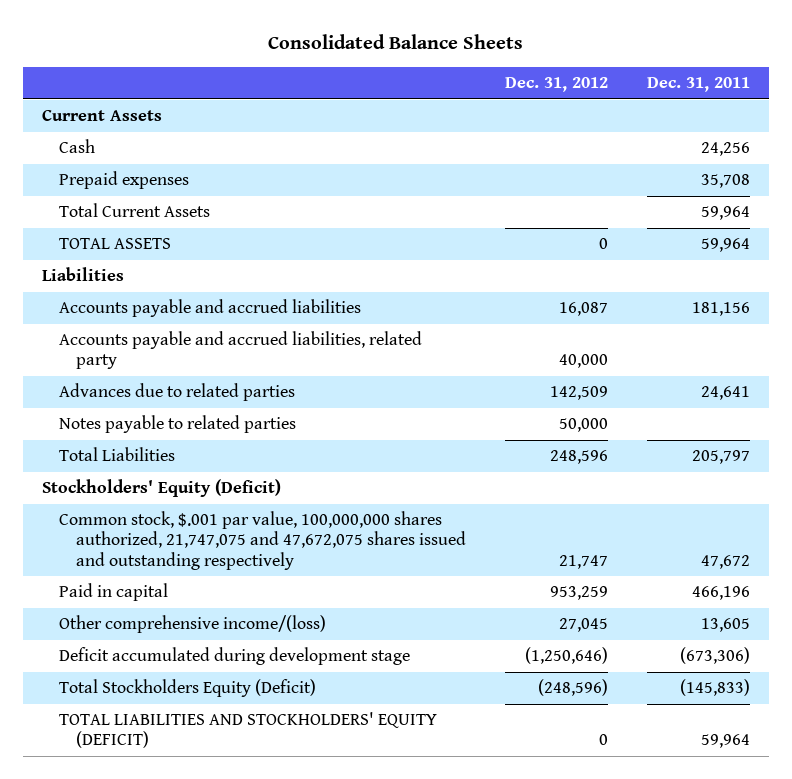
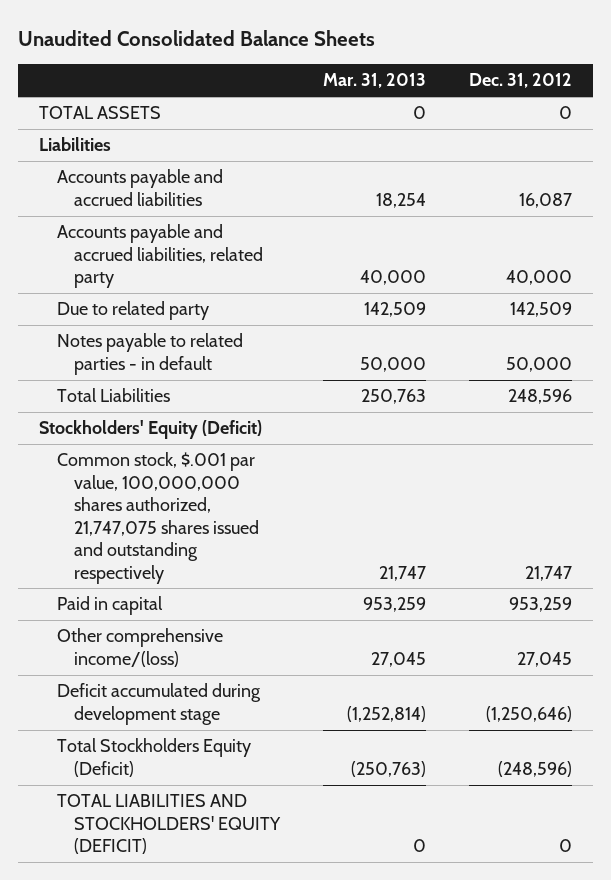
- Consolidated Balance Sheets
+ Unaudited Consolidated Balance Sheets
- | Dec. 31, 2012 | Dec. 31, 2011
+ | Mar. 31, 2013 | Dec. 31, 2012
- Current Assets
- Cash | | 24,256
- Prepaid expenses | | 35,708
- Total Current Assets | | 59,964
- Advances due to related parties | 142,509 | 24,641
- Notes payable to related parties | 50,000 |
+ Due to related party | 142,509 | 142,509
+ Notes payable to related parties - in default | 50,000 | 50,000
- Common stock, $.001 par value, 100,000,000 shares authorized, 21,747,075 and 47,672,075 shares issued and outstanding respectively | 21,747 | 47,672
+ Common stock, $.001 par value, 100,000,000 shares authorized, 21,747,075 shares issued and outstanding respectively | 21,747 | 21,747

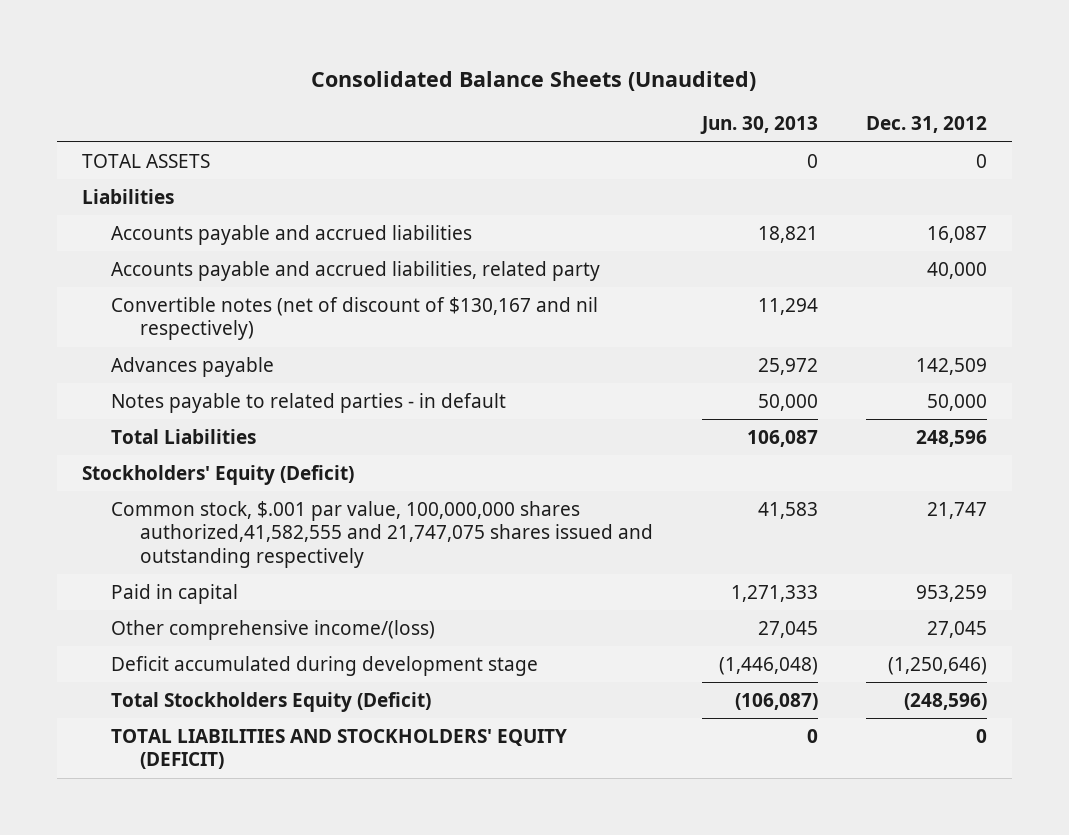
- Unaudited Consolidated Balance Sheets
+ Consolidated Balance Sheets (Unaudited)
- | Mar. 31, 2013 | Dec. 31, 2012
+ | Jun. 30, 2013 | Dec. 31, 2012
- Due to related party | 142,509 | 142,509
+ Convertible notes (net of discount of $130,167 and nil respectively) | 11,294 |
+ Advances payable | 25,972 | 142,509
- Common stock, $.001 par value, 100,000,000 shares authorized, 21,747,075 shares issued and outstanding respectively | 21,747 | 21,747
+ Common stock, $.001 par value, 100,000,000 shares authorized,41,582,555 and 21,747,075 shares issued and outstanding respectively | 41,583 | 21,747

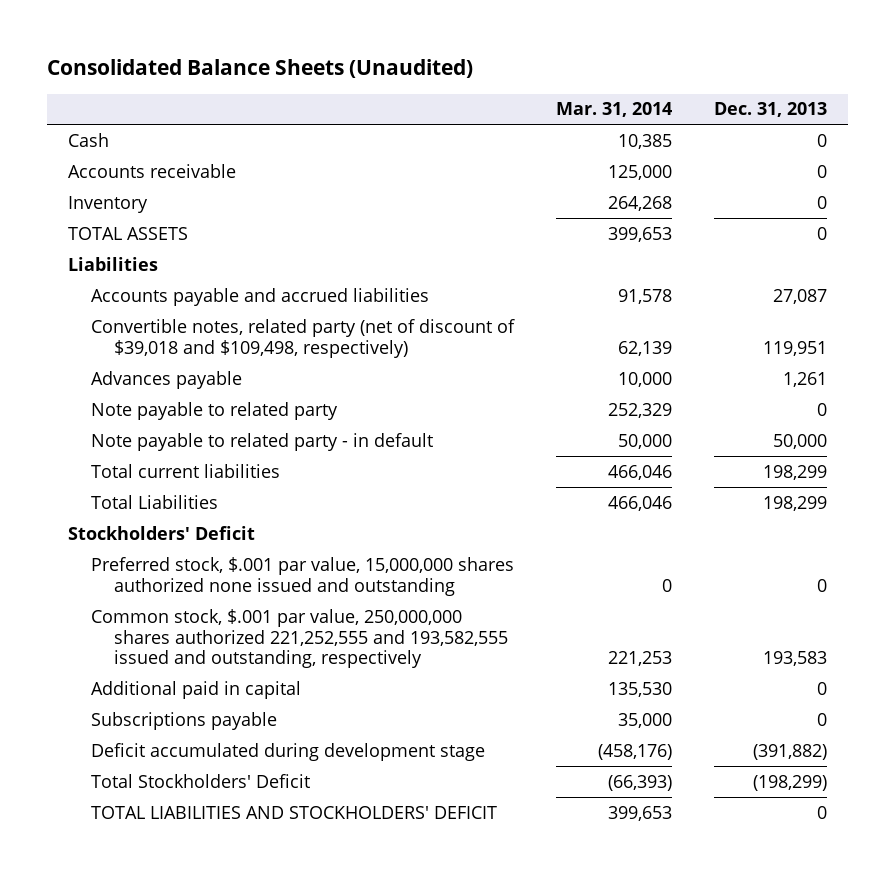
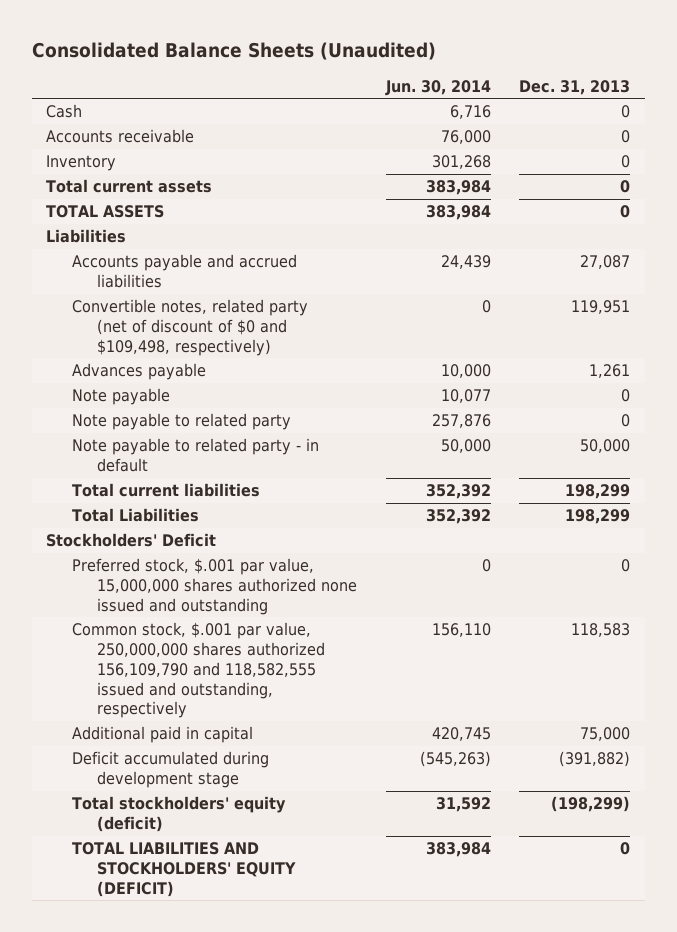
- | Mar. 31, 2014 | Dec. 31, 2013
+ | Jun. 30, 2014 | Dec. 31, 2013
+ Total current assets | 383,984 | 0
- Convertible notes, related party (net of discount of $39,018 and $109,498, respectively) | 62,139 | 119,951
+ Convertible notes, related party (net of discount of $0 and $109,498, respectively) | 0 | 119,951
+ Note payable | 10,077 | 0
- Common stock, $.001 par value, 250,000,000 shares authorized 221,252,555 and 193,582,555 issued and outstanding, respectively | 221,253 | 193,583
- Additional paid in capital | 135,530 | 0
- Subscriptions payable | 35,000 | 0
+ Common stock, $.001 par value, 250,000,000 shares authorized 156,109,790 and 118,582,555 issued and outstanding, respectively | 156,110 | 118,583
+ Additional paid in capital | 420,745 | 75,000
- Total Stockholders' Deficit | (66,393) | (198,299)
- TOTAL LIABILITIES AND STOCKHOLDERS' DEFICIT | 399,653 | 0
+ Total stockholders' equity (deficit) | 31,592 | (198,299)
+ TOTAL LIABILITIES AND STOCKHOLDERS' EQUITY (DEFICIT) | 383,984 | 0

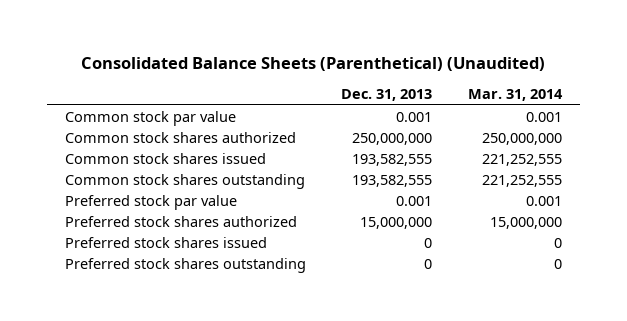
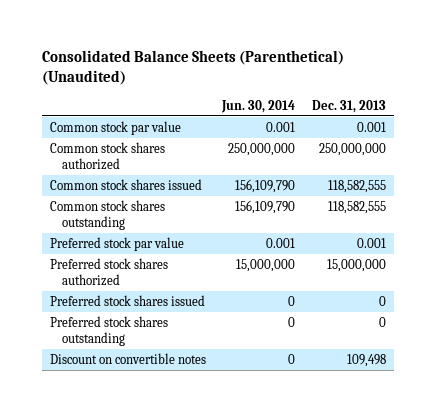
- | Dec. 31, 2013 | Mar. 31, 2014
+ | Jun. 30, 2014 | Dec. 31, 2013
- Common stock shares issued | 193,582,555 | 221,252,555
- Common stock shares outstanding | 193,582,555 | 221,252,555
+ Common stock shares issued | 156,109,790 | 118,582,555
+ Common stock shares outstanding | 156,109,790 | 118,582,555
+ Discount on convertible notes | 0 | 109,498

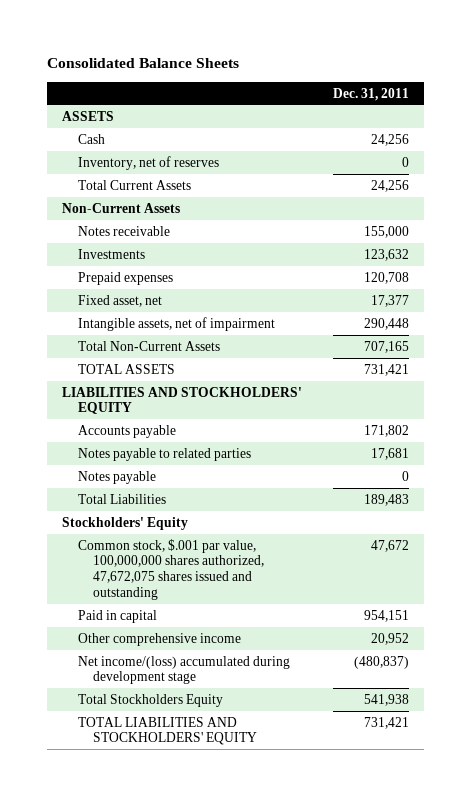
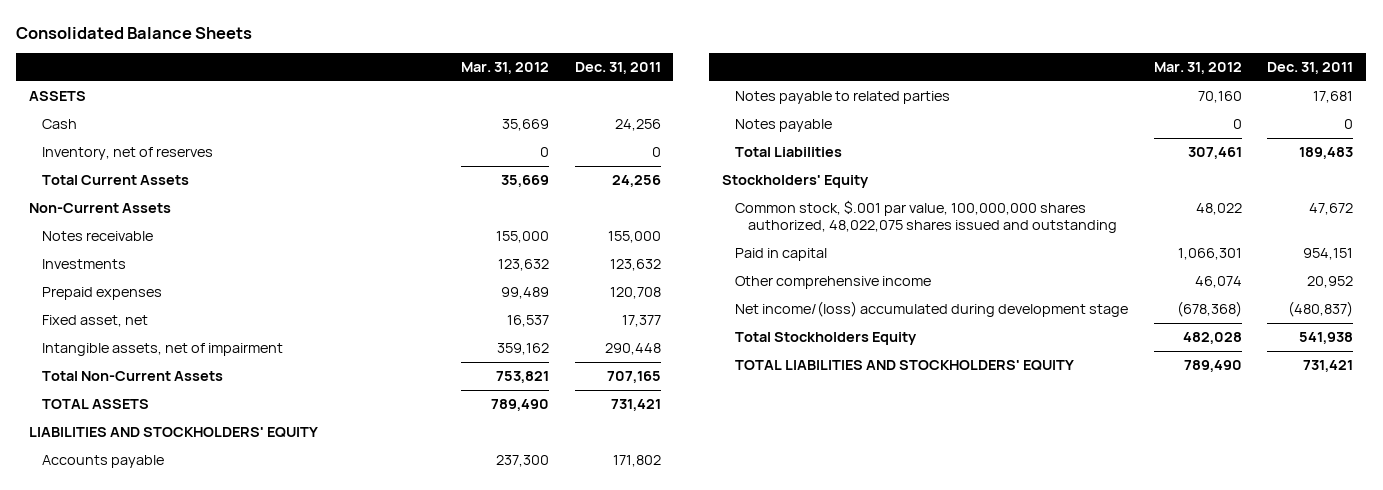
- | Dec. 31, 2011
+ | Mar. 31, 2012 | Dec. 31, 2011
- Common stock, $.001 par value, 100,000,000 shares authorized, 47,672,075 shares issued and outstanding | 47,672
+ Common stock, $.001 par value, 100,000,000 shares authorized, 48,022,075 shares issued and outstanding | 48,022 | 47,672

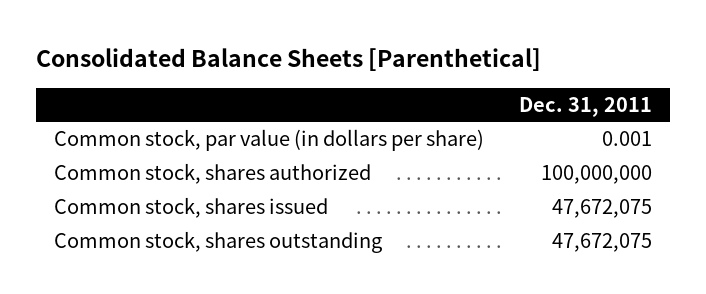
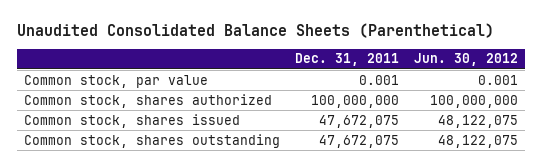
- Consolidated Balance Sheets [Parenthetical]
+ Unaudited Consolidated Balance Sheets (Parenthetical)
- | Dec. 31, 2011
+ | Dec. 31, 2011 | Jun. 30, 2012
- Common stock, par value (in dollars per share) | 0.001
+ Common stock, par value | 0.001 | 0.001

